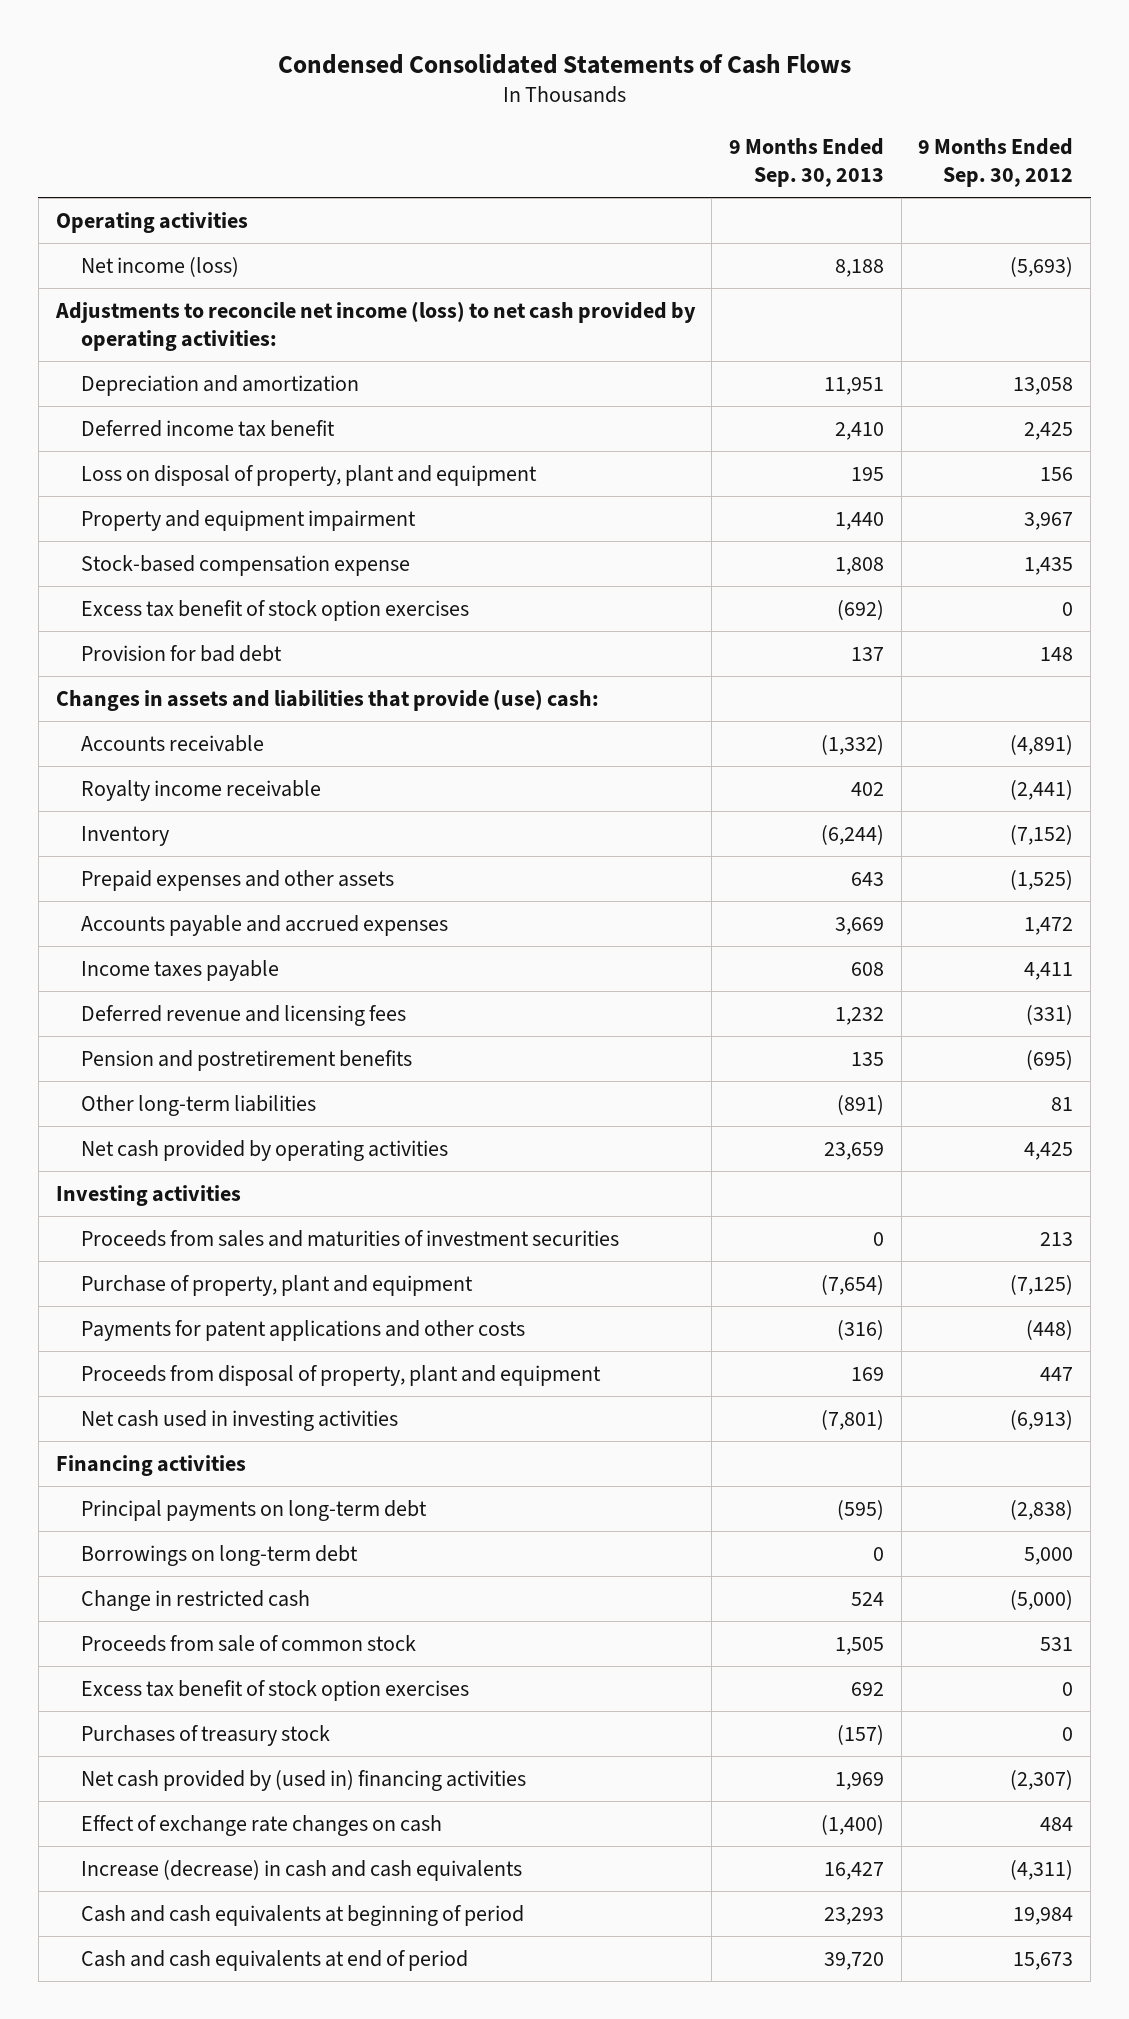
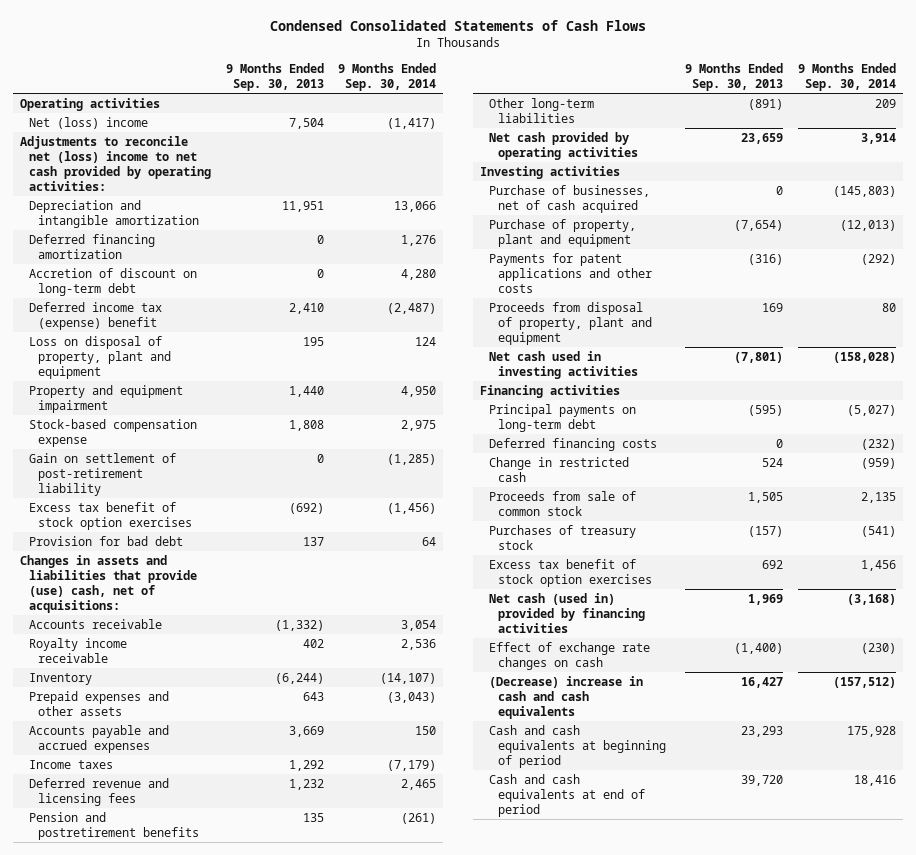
- | 9 Months Ended Sep. 30, 2013 | 9 Months Ended Sep. 30, 2012
+ | 9 Months Ended Sep. 30, 2013 | 9 Months Ended Sep. 30, 2014
- Net income (loss) | 8,188 | (5,693)
- Adjustments to reconcile net income (loss) to net cash provided by operating activities:
- Depreciation and amortization | 11,951 | 13,058
- Deferred income tax benefit | 2,410 | 2,425
+ Net (loss) income | 7,504 | (1,417)
+ Adjustments to reconcile net (loss) income to net cash provided by operating activities:
+ Depreciation and intangible amortization | 11,951 | 13,066
+ Deferred financing amortization | 0 | 1,276
+ Accretion of discount on long-term debt | 0 | 4,280
+ Deferred income tax (expense) benefit | 2,410 | (2,487)
+ Gain on settlement of post-retirement liability | 0 | (1,285)
- Changes in assets and liabilities that provide (use) cash:
+ Changes in assets and liabilities that provide (use) cash, net of acquisitions:
- Income taxes payable | 608 | 4,411
+ Income taxes | 1,292 | (7,179)
- Proceeds from sales and maturities of investment securities | 0 | 213
+ Purchase of businesses, net of cash acquired | 0 | (145,803)
- Borrowings on long-term debt | 0 | 5,000
+ Deferred financing costs | 0 | (232)
- Net cash provided by (used in) financing activities | 1,969 | (2,307)
moved down: Excess tax benefit of stock option exercises | 692 | 1,456
+ Net cash (used in) provided by financing activities | 1,969 | (3,168)
- Increase (decrease) in cash and cash equivalents | 16,427 | (4,311)
+ (Decrease) increase in cash and cash equivalents | 16,427 | (157,512)

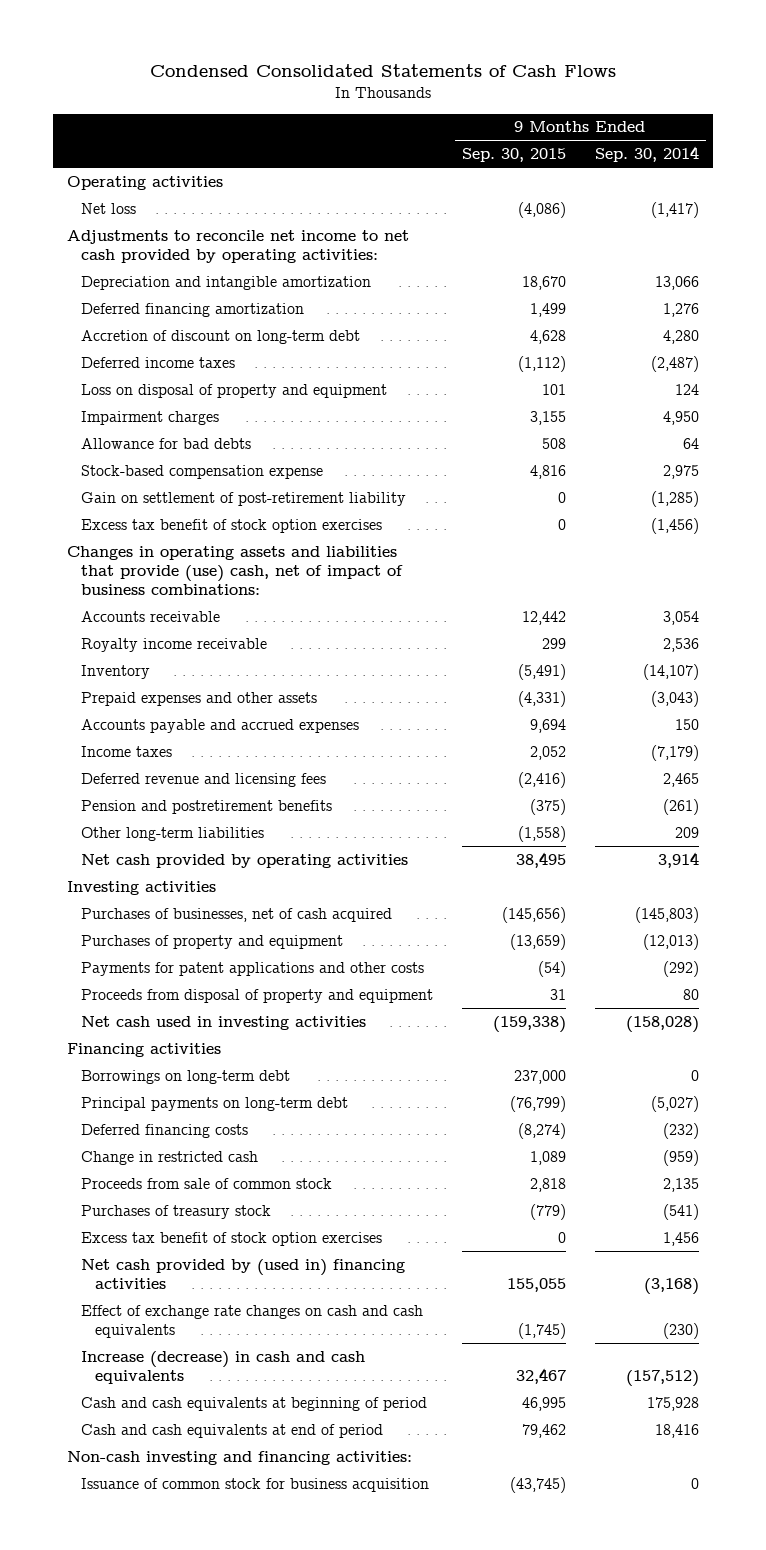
- | 9 Months Ended Sep. 30, 2013 | 9 Months Ended Sep. 30, 2014
+ | 9 Months Ended Sep. 30, 2015 | 9 Months Ended Sep. 30, 2014
- Net (loss) income | 7,504 | (1,417)
- Adjustments to reconcile net (loss) income to net cash provided by operating activities:
+ Net loss | (4,086) | (1,417)
+ Adjustments to reconcile net income to net cash provided by operating activities:
- Deferred income tax (expense) benefit | 2,410 | (2,487)
- Loss on disposal of property, plant and equipment | 195 | 124
- Property and equipment impairment | 1,440 | 4,950
+ Deferred income taxes | (1,112) | (2,487)
+ Loss on disposal of property and equipment | 101 | 124
+ Impairment charges | 3,155 | 4,950
+ Allowance for bad debts | 508 | 64
- Provision for bad debt | 137 | 64
- Changes in assets and liabilities that provide (use) cash, net of acquisitions:
+ Changes in operating assets and liabilities that provide (use) cash, net of impact of business combinations:
- Purchase of businesses, net of cash acquired | 0 | (145,803)
- Purchase of property, plant and equipment | (7,654) | (12,013)
+ Purchases of businesses, net of cash acquired | (145,656) | (145,803)
+ Purchases of property and equipment | (13,659) | (12,013)
- Proceeds from disposal of property, plant and equipment | 169 | 80
+ Proceeds from disposal of property and equipment | 31 | 80
+ Borrowings on long-term debt | 237,000 | 0
- Net cash (used in) provided by financing activities | 1,969 | (3,168)
- Effect of exchange rate changes on cash | (1,400) | (230)
- (Decrease) increase in cash and cash equivalents | 16,427 | (157,512)
+ Net cash provided by (used in) financing activities | 155,055 | (3,168)
+ Effect of exchange rate changes on cash and cash equivalents | (1,745) | (230)
+ Increase (decrease) in cash and cash equivalents | 32,467 | (157,512)
+ Non-cash investing and financing activities:
+ Issuance of common stock for business acquisition | (43,745) | 0

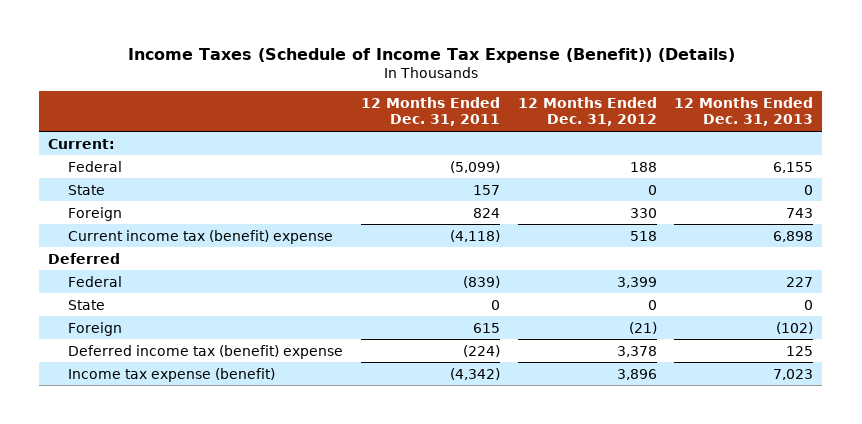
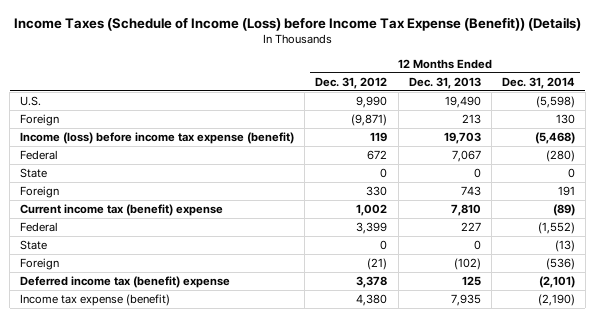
- Income Taxes (Schedule of Income Tax Expense (Benefit)) (Details)
+ Income Taxes (Schedule of Income (Loss) before Income Tax Expense (Benefit)) (Details)
- | 12 Months Ended Dec. 31, 2011 | 12 Months Ended Dec. 31, 2012 | 12 Months Ended Dec. 31, 2013
+ | 12 Months Ended Dec. 31, 2012 | 12 Months Ended Dec. 31, 2013 | 12 Months Ended Dec. 31, 2014
- Current:
- Federal | (5,099) | 188 | 6,155
+ U.S. | 9,990 | 19,490 | (5,598)
+ Foreign | (9,871) | 213 | 130
+ Income (loss) before income tax expense (benefit) | 119 | 19,703 | (5,468)
+ Federal | 672 | 7,067 | (280)
- Current income tax (benefit) expense | (4,118) | 518 | 6,898
- Deferred
+ Current income tax (benefit) expense | 1,002 | 7,810 | (89)
- Income tax expense (benefit) | (4,342) | 3,896 | 7,023
+ Income tax expense (benefit) | 4,380 | 7,935 | (2,190)

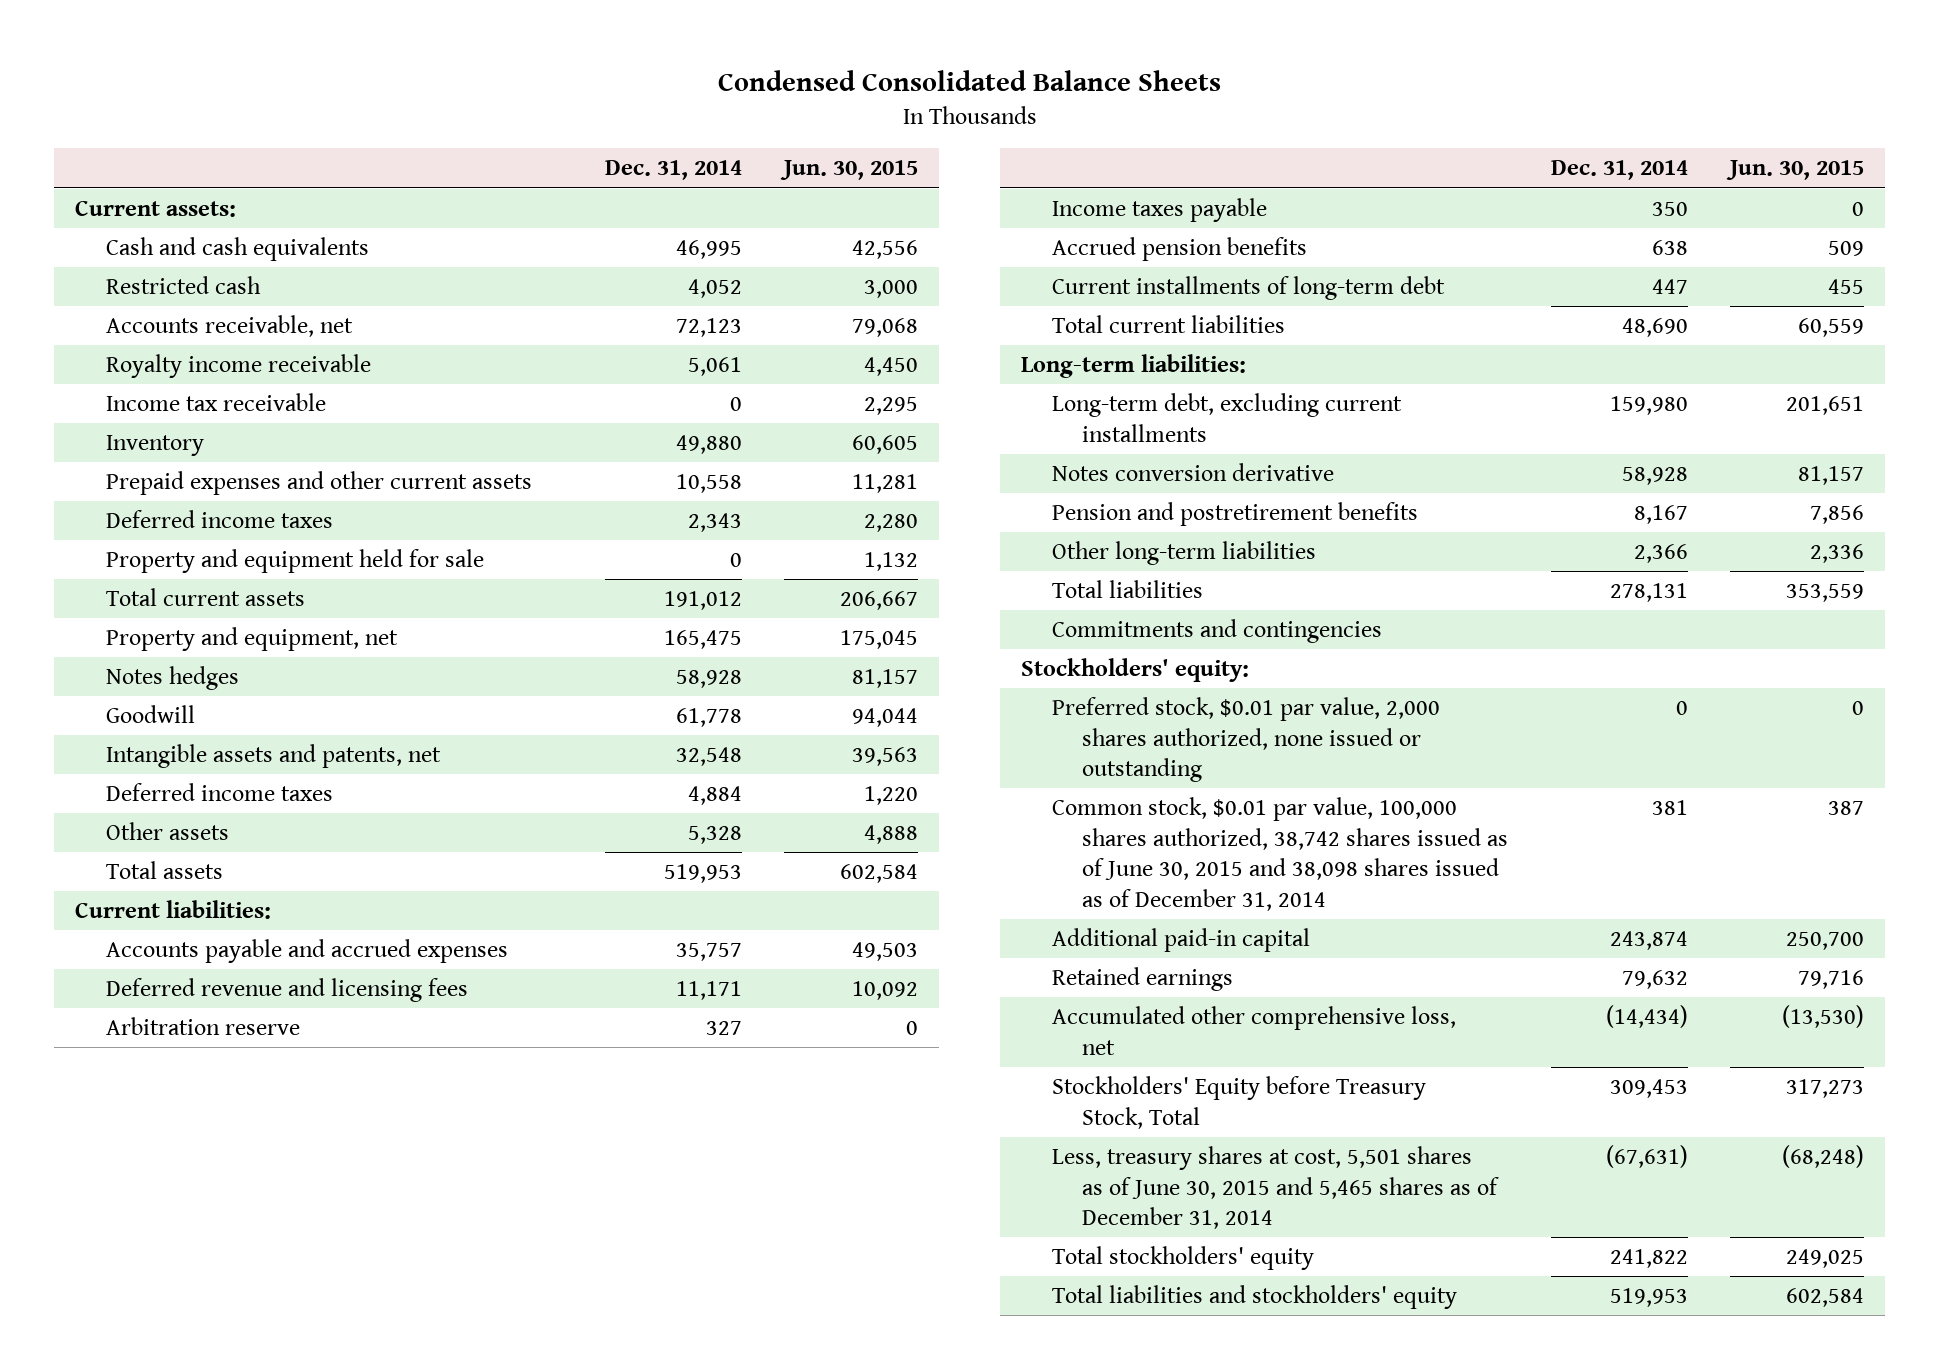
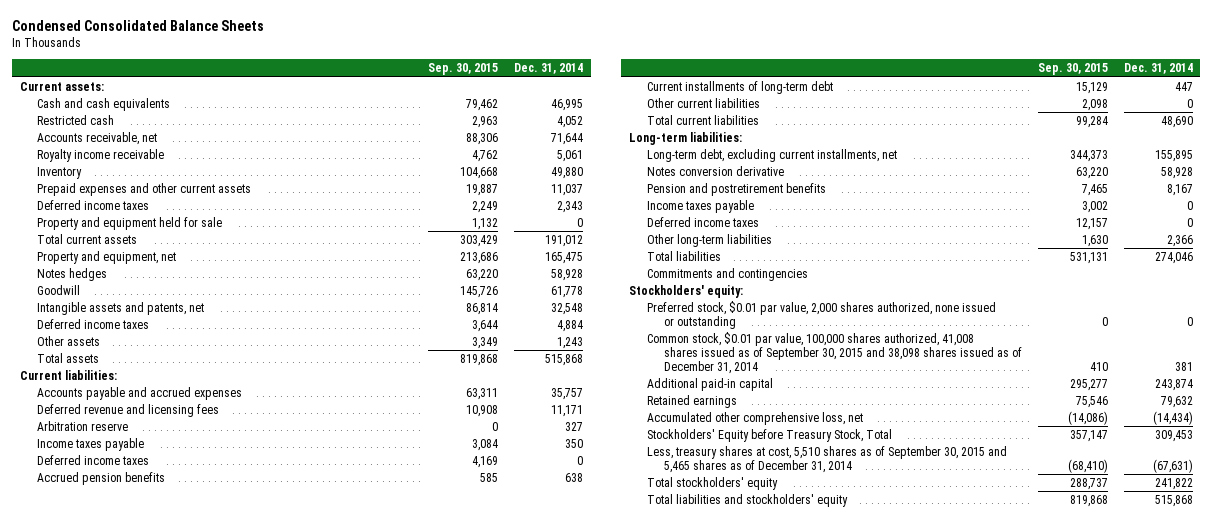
- | Dec. 31, 2014 | Jun. 30, 2015
+ | Sep. 30, 2015 | Dec. 31, 2014
- Accounts receivable, net | 72,123 | 79,068
+ Accounts receivable, net | 88,306 | 71,644
- Income tax receivable | 0 | 2,295
- Prepaid expenses and other current assets | 10,558 | 11,281
+ Prepaid expenses and other current assets | 19,887 | 11,037
- Other assets | 5,328 | 4,888
- Total assets | 519,953 | 602,584
+ Other assets | 3,349 | 1,243
+ Total assets | 819,868 | 515,868
+ Deferred income taxes | 4,169 | 0
+ Other current liabilities | 2,098 | 0
- Long-term debt, excluding current installments | 159,980 | 201,651
+ Long-term debt, excluding current installments, net | 344,373 | 155,895
+ Income taxes payable | 3,002 | 0
+ Deferred income taxes | 12,157 | 0
- Total liabilities | 278,131 | 353,559
+ Total liabilities | 531,131 | 274,046
- Common stock, $0.01 par value, 100,000 shares authorized, 38,742 shares issued as of June 30, 2015 and 38,098 shares issued as of December 31, 2014 | 381 | 387
+ Common stock, $0.01 par value, 100,000 shares authorized, 41,008 shares issued as of September 30, 2015 and 38,098 shares issued as of December 31, 2014 | 410 | 381
- Less, treasury shares at cost, 5,501 shares as of June 30, 2015 and 5,465 shares as of December 31, 2014 | (67,631) | (68,248)
+ Less, treasury shares at cost, 5,510 shares as of September 30, 2015 and 5,465 shares as of December 31, 2014 | (68,410) | (67,631)
- Total liabilities and stockholders' equity | 519,953 | 602,584
+ Total liabilities and stockholders' equity | 819,868 | 515,868

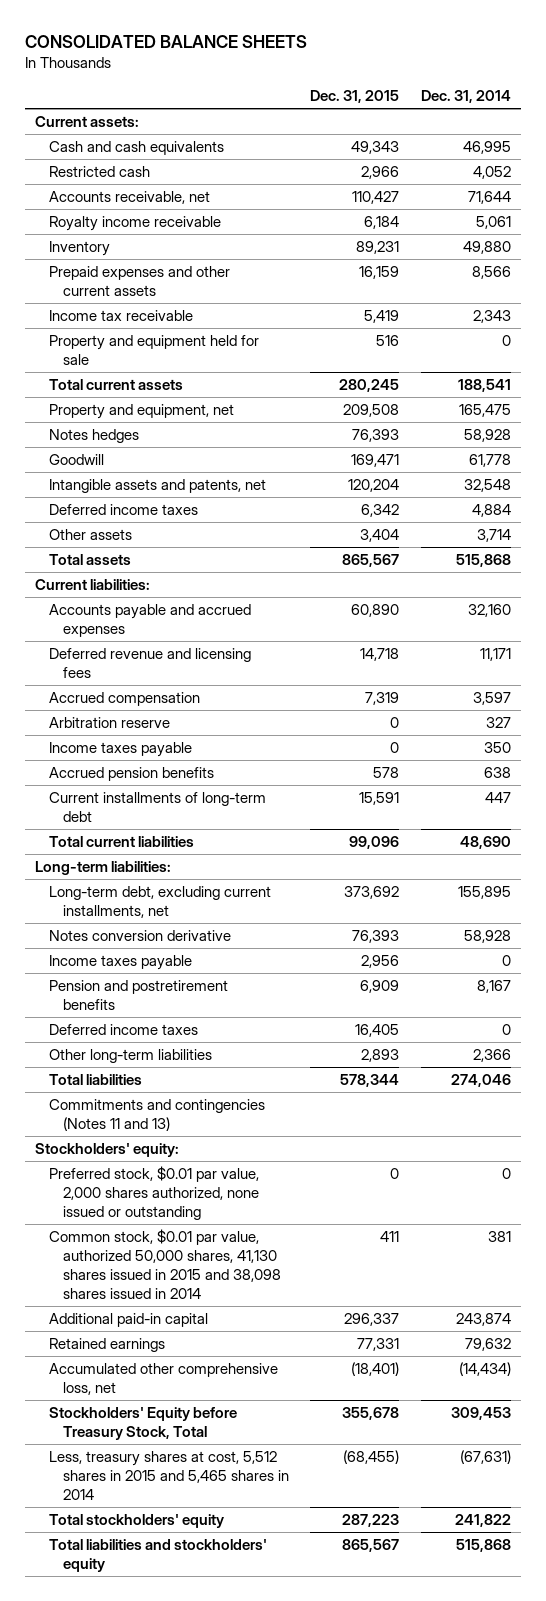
- Condensed Consolidated Balance Sheets
+ CONSOLIDATED BALANCE SHEETS
- | Sep. 30, 2015 | Dec. 31, 2014
+ | Dec. 31, 2015 | Dec. 31, 2014
- Prepaid expenses and other current assets | 19,887 | 11,037
- Deferred income taxes | 2,249 | 2,343
+ Prepaid expenses and other current assets | 16,159 | 8,566
+ Income tax receivable | 5,419 | 2,343
- Total current assets | 303,429 | 191,012
+ Total current assets | 280,245 | 188,541
- Other assets | 3,349 | 1,243
+ Other assets | 3,404 | 3,714
- Accounts payable and accrued expenses | 63,311 | 35,757
+ Accounts payable and accrued expenses | 60,890 | 32,160
+ Accrued compensation | 7,319 | 3,597
- Deferred income taxes | 4,169 | 0
- Other current liabilities | 2,098 | 0
moved down: Pension and postretirement benefits | 6,909 | 8,167
- Commitments and contingencies
+ Commitments and contingencies (Notes 11 and 13)
- Common stock, $0.01 par value, 100,000 shares authorized, 41,008 shares issued as of September 30, 2015 and 38,098 shares issued as of December 31, 2014 | 410 | 381
+ Common stock, $0.01 par value, authorized 50,000 shares, 41,130 shares issued in 2015 and 38,098 shares issued in 2014 | 411 | 381
- Less, treasury shares at cost, 5,510 shares as of September 30, 2015 and 5,465 shares as of December 31, 2014 | (68,410) | (67,631)
+ Less, treasury shares at cost, 5,512 shares in 2015 and 5,465 shares in 2014 | (68,455) | (67,631)

